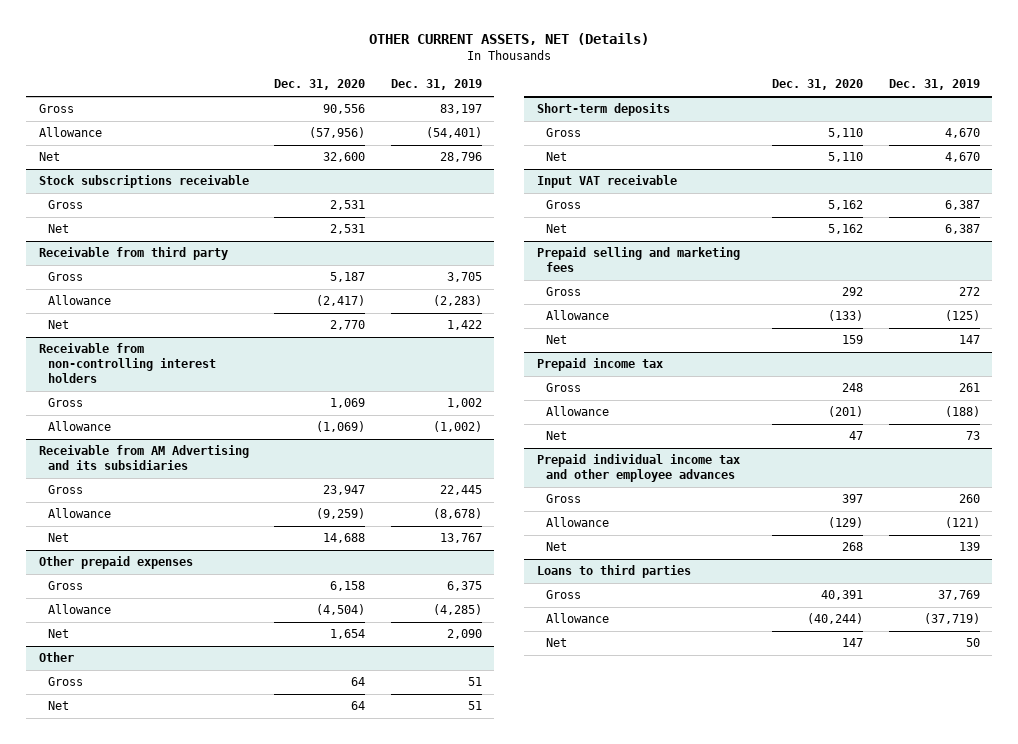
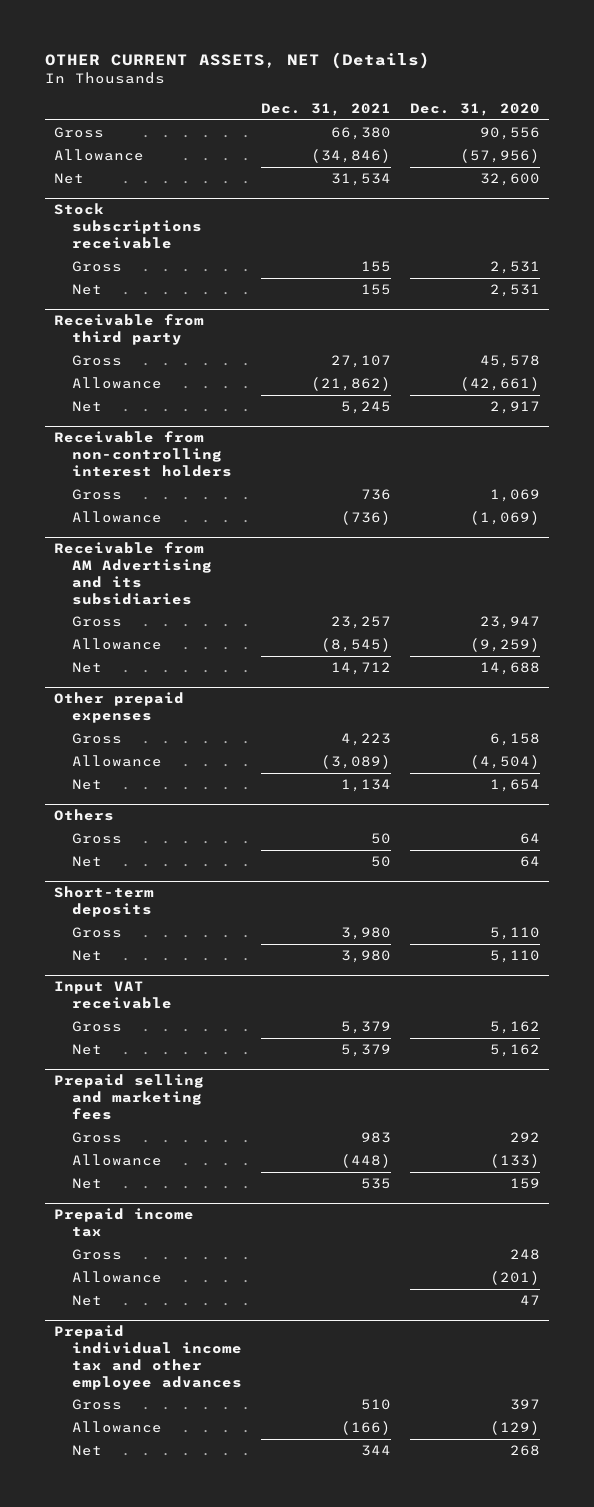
- | Dec. 31, 2020 | Dec. 31, 2019
+ | Dec. 31, 2021 | Dec. 31, 2020
@ Receivable from third party
- Gross | 5,187 | 3,705
- Allowance | (2,417) | (2,283)
- Net | 2,770 | 1,422
+ Gross | 27,107 | 45,578
+ Allowance | (21,862) | (42,661)
+ Net | 5,245 | 2,917
- Other
+ Others
- Loans to third parties
- Gross | 40,391 | 37,769
- Allowance | (40,244) | (37,719)
- Net | 147 | 50

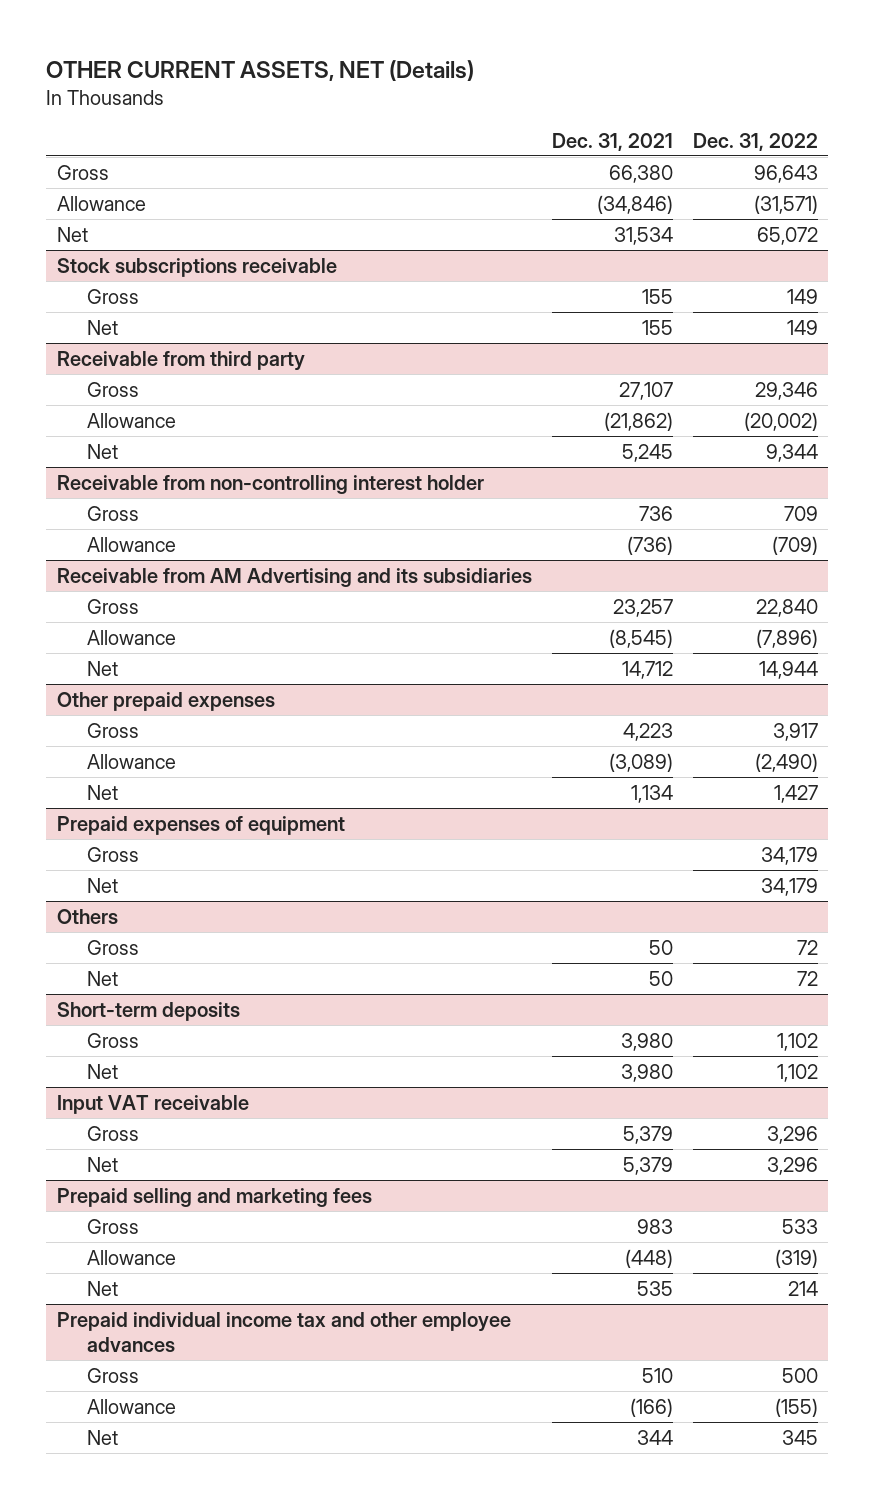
- | Dec. 31, 2021 | Dec. 31, 2020
+ | Dec. 31, 2021 | Dec. 31, 2022
- Receivable from non-controlling interest holders
+ Receivable from non-controlling interest holder
+ Prepaid expenses of equipment
+ Gross | | 34,179
+ Net | | 34,179
- Prepaid income tax
- Gross | | 248
- Allowance | | (201)
- Net | | 47

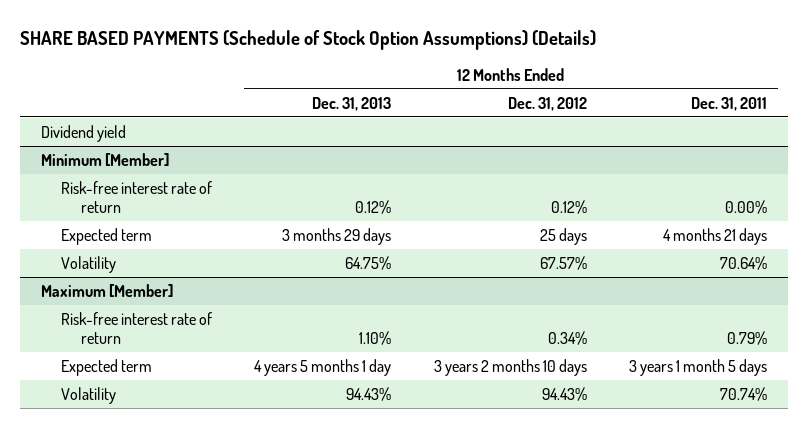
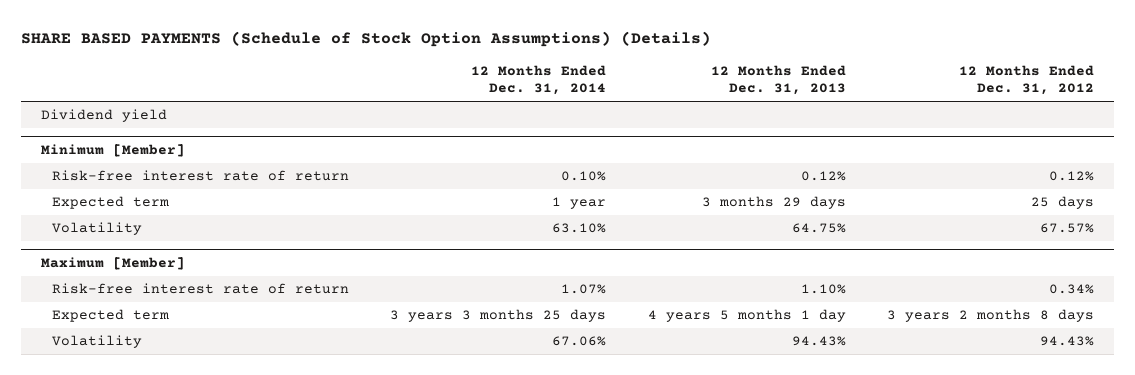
- | 12 Months Ended Dec. 31, 2013 | 12 Months Ended Dec. 31, 2012 | 12 Months Ended Dec. 31, 2011
+ | 12 Months Ended Dec. 31, 2014 | 12 Months Ended Dec. 31, 2013 | 12 Months Ended Dec. 31, 2012
@ Maximum [Member]
- Expected term | 4 years 5 months 1 day | 3 years 2 months 10 days | 3 years 1 month 5 days
+ Expected term | 3 years 3 months 25 days | 4 years 5 months 1 day | 3 years 2 months 8 days

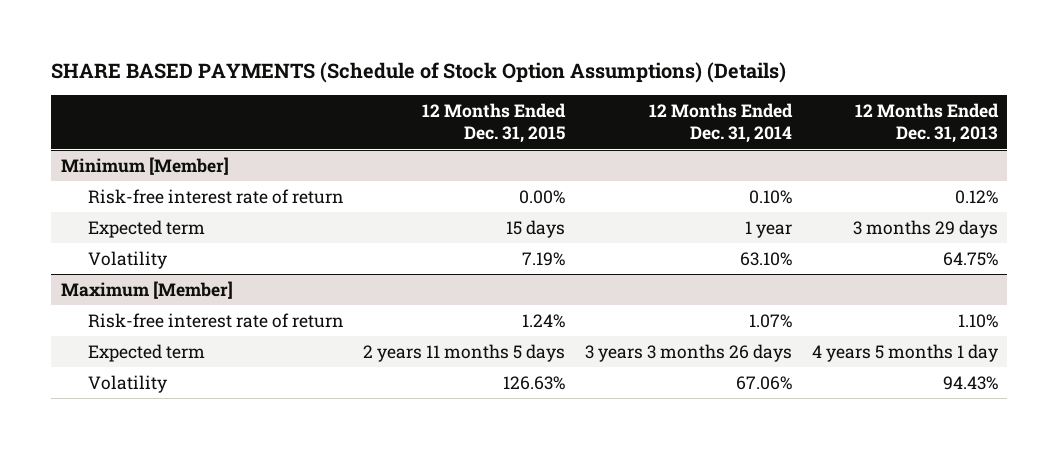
- | 12 Months Ended Dec. 31, 2014 | 12 Months Ended Dec. 31, 2013 | 12 Months Ended Dec. 31, 2012
+ | 12 Months Ended Dec. 31, 2015 | 12 Months Ended Dec. 31, 2014 | 12 Months Ended Dec. 31, 2013
- Dividend yield
@ Maximum [Member]
- Expected term | 3 years 3 months 25 days | 4 years 5 months 1 day | 3 years 2 months 8 days
+ Expected term | 2 years 11 months 5 days | 3 years 3 months 26 days | 4 years 5 months 1 day

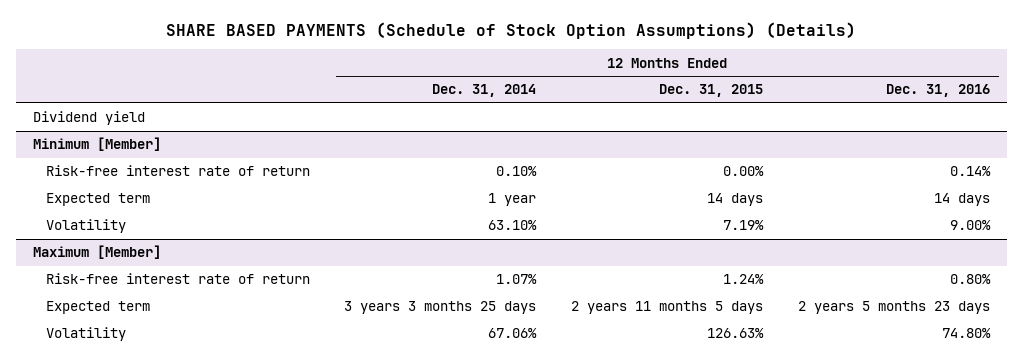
- | 12 Months Ended Dec. 31, 2015 | 12 Months Ended Dec. 31, 2014 | 12 Months Ended Dec. 31, 2013
+ | 12 Months Ended Dec. 31, 2014 | 12 Months Ended Dec. 31, 2015 | 12 Months Ended Dec. 31, 2016
+ Dividend yield
@ Minimum [Member]
- Expected term | 15 days | 1 year | 3 months 29 days
+ Expected term | 1 year | 14 days | 14 days
@ Maximum [Member]
- Expected term | 2 years 11 months 5 days | 3 years 3 months 26 days | 4 years 5 months 1 day
+ Expected term | 3 years 3 months 25 days | 2 years 11 months 5 days | 2 years 5 months 23 days

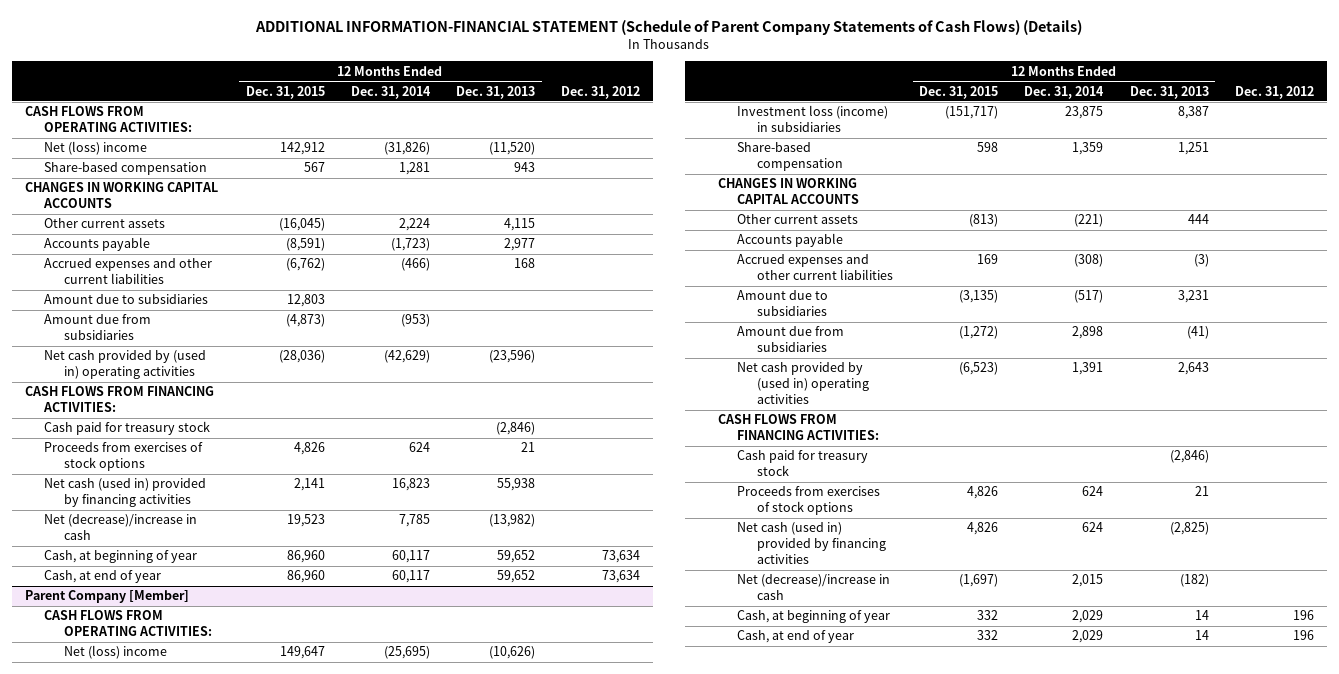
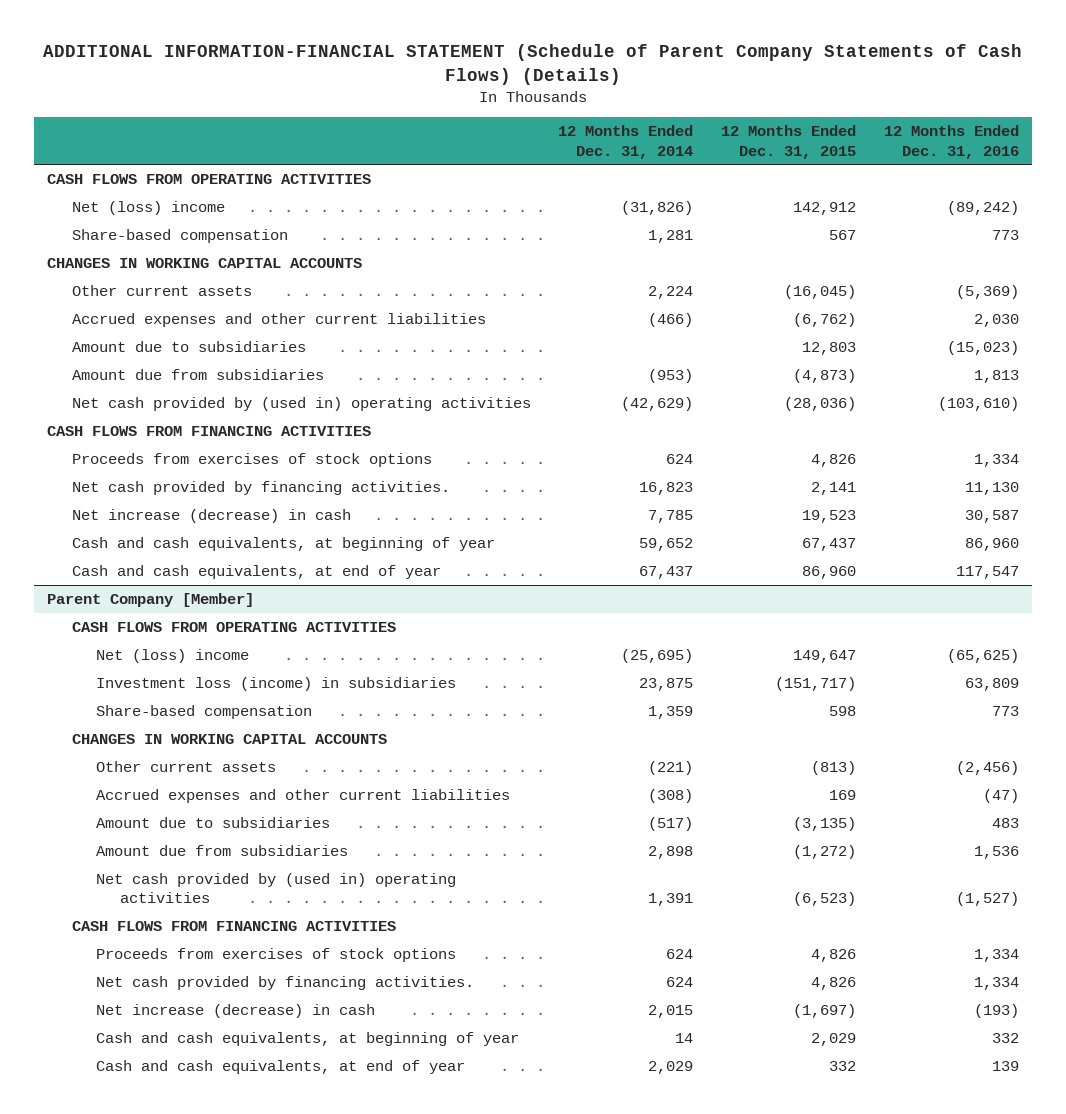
- | 12 Months Ended Dec. 31, 2015 | 12 Months Ended Dec. 31, 2014 | 12 Months Ended Dec. 31, 2013 | Dec. 31, 2012
+ | 12 Months Ended Dec. 31, 2014 | 12 Months Ended Dec. 31, 2015 | 12 Months Ended Dec. 31, 2016
- CASH FLOWS FROM OPERATING ACTIVITIES:
+ CASH FLOWS FROM OPERATING ACTIVITIES
- Accounts payable | (8,591) | (1,723) | 2,977 |
- CASH FLOWS FROM FINANCING ACTIVITIES:
- Cash paid for treasury stock | | | (2,846) |
+ CASH FLOWS FROM FINANCING ACTIVITIES
- Net cash (used in) provided by financing activities | 2,141 | 16,823 | 55,938 |
- Net (decrease)/increase in cash | 19,523 | 7,785 | (13,982) |
- Cash, at beginning of year | 86,960 | 60,117 | 59,652 | 73,634
- Cash, at end of year | 86,960 | 60,117 | 59,652 | 73,634
+ Net cash provided by financing activities. | 16,823 | 2,141 | 11,130
+ Net increase (decrease) in cash | 7,785 | 19,523 | 30,587
+ Cash and cash equivalents, at beginning of year | 59,652 | 67,437 | 86,960
+ Cash and cash equivalents, at end of year | 67,437 | 86,960 | 117,547
@ Parent Company [Member]
- CASH FLOWS FROM OPERATING ACTIVITIES:
+ CASH FLOWS FROM OPERATING ACTIVITIES
- Accounts payable
- CASH FLOWS FROM FINANCING ACTIVITIES:
- Cash paid for treasury stock | | | (2,846) |
+ CASH FLOWS FROM FINANCING ACTIVITIES
- Net cash (used in) provided by financing activities | 4,826 | 624 | (2,825) |
- Net (decrease)/increase in cash | (1,697) | 2,015 | (182) |
- Cash, at beginning of year | 332 | 2,029 | 14 | 196
- Cash, at end of year | 332 | 2,029 | 14 | 196
+ Net cash provided by financing activities. | 624 | 4,826 | 1,334
+ Net increase (decrease) in cash | 2,015 | (1,697) | (193)
+ Cash and cash equivalents, at beginning of year | 14 | 2,029 | 332
+ Cash and cash equivalents, at end of year | 2,029 | 332 | 139

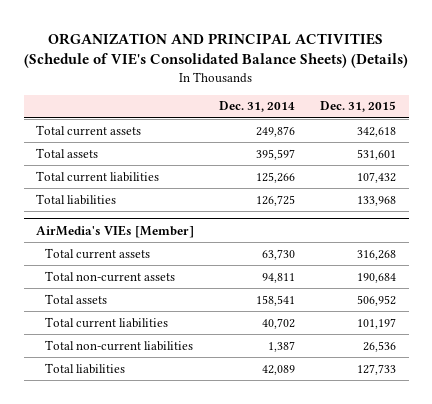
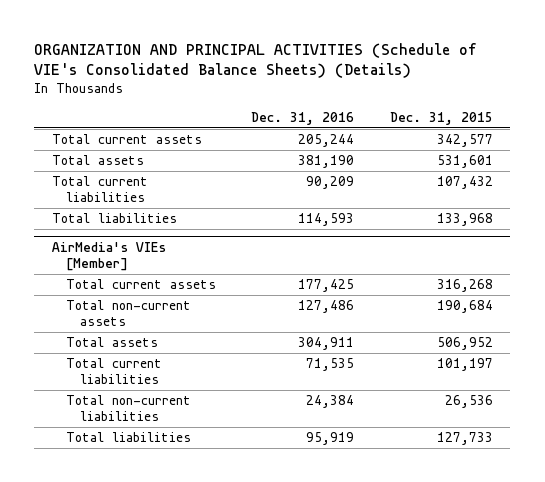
- | Dec. 31, 2014 | Dec. 31, 2015
+ | Dec. 31, 2016 | Dec. 31, 2015
- Total current assets | 249,876 | 342,618
+ Total current assets | 205,244 | 342,577

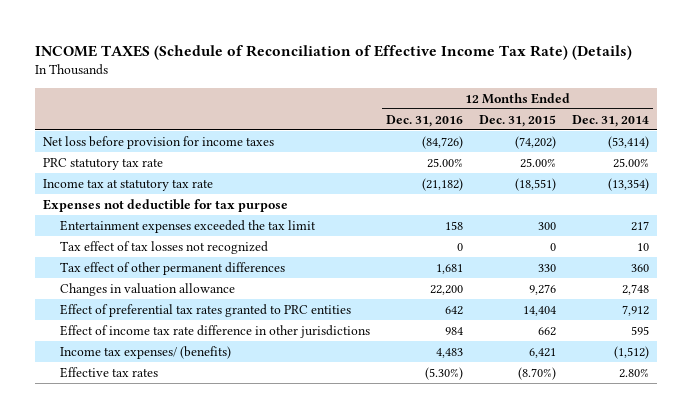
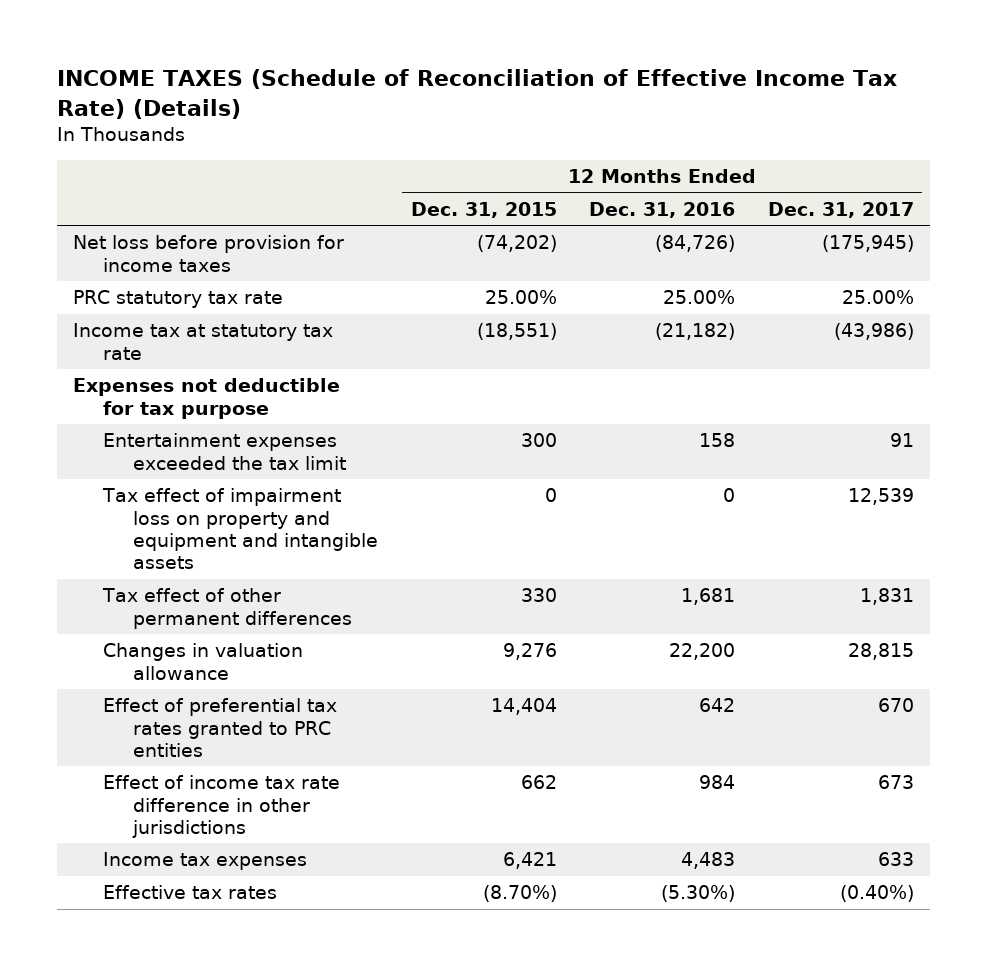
- | 12 Months Ended Dec. 31, 2016 | 12 Months Ended Dec. 31, 2015 | 12 Months Ended Dec. 31, 2014
+ | 12 Months Ended Dec. 31, 2015 | 12 Months Ended Dec. 31, 2016 | 12 Months Ended Dec. 31, 2017
- Tax effect of tax losses not recognized | 0 | 0 | 10
+ Tax effect of impairment loss on property and equipment and intangible assets | 0 | 0 | 12,539
- Income tax expenses/ (benefits) | 4,483 | 6,421 | (1,512)
+ Income tax expenses | 6,421 | 4,483 | 633

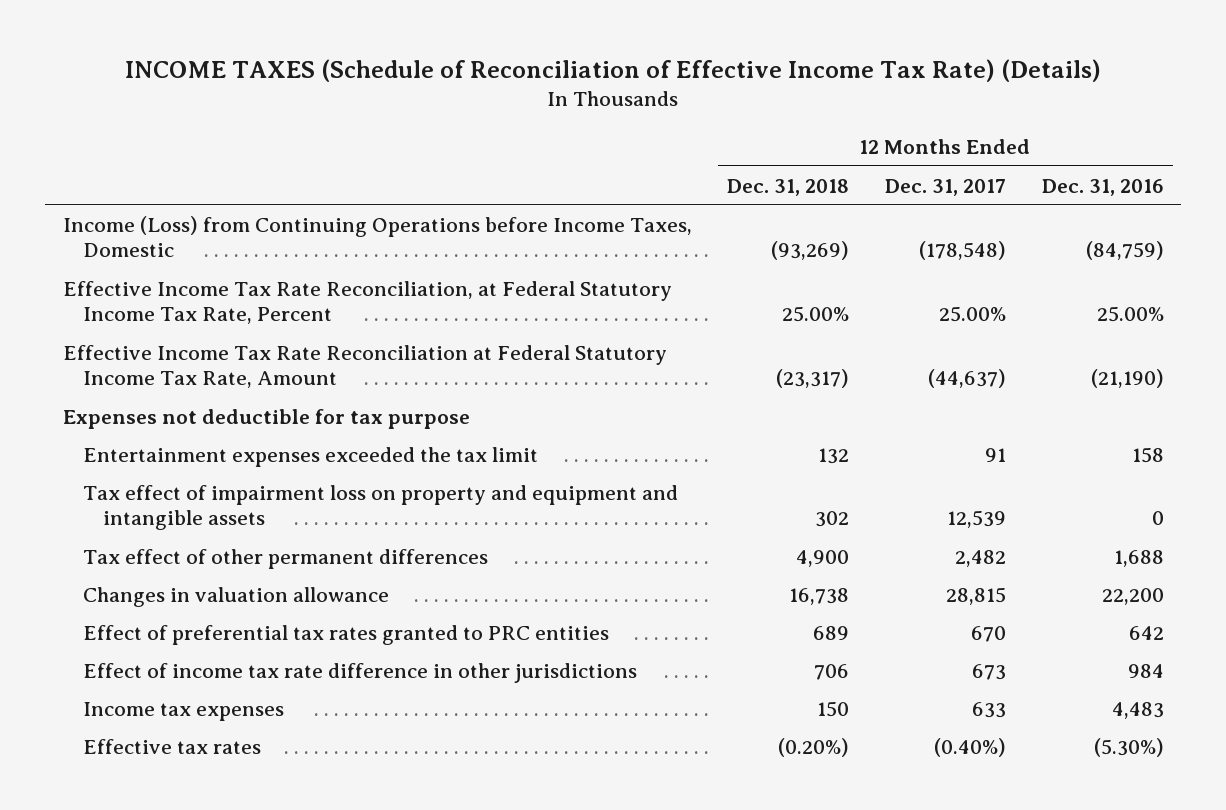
- | 12 Months Ended Dec. 31, 2015 | 12 Months Ended Dec. 31, 2016 | 12 Months Ended Dec. 31, 2017
+ | 12 Months Ended Dec. 31, 2018 | 12 Months Ended Dec. 31, 2017 | 12 Months Ended Dec. 31, 2016
- Net loss before provision for income taxes | (74,202) | (84,726) | (175,945)
- PRC statutory tax rate | 25.00% | 25.00% | 25.00%
- Income tax at statutory tax rate | (18,551) | (21,182) | (43,986)
+ Income (Loss) from Continuing Operations before Income Taxes, Domestic | (93,269) | (178,548) | (84,759)
+ Effective Income Tax Rate Reconciliation, at Federal Statutory Income Tax Rate, Percent | 25.00% | 25.00% | 25.00%
+ Effective Income Tax Rate Reconciliation at Federal Statutory Income Tax Rate, Amount | (23,317) | (44,637) | (21,190)
- Tax effect of other permanent differences | 330 | 1,681 | 1,831
+ Tax effect of other permanent differences | 4,900 | 2,482 | 1,688

